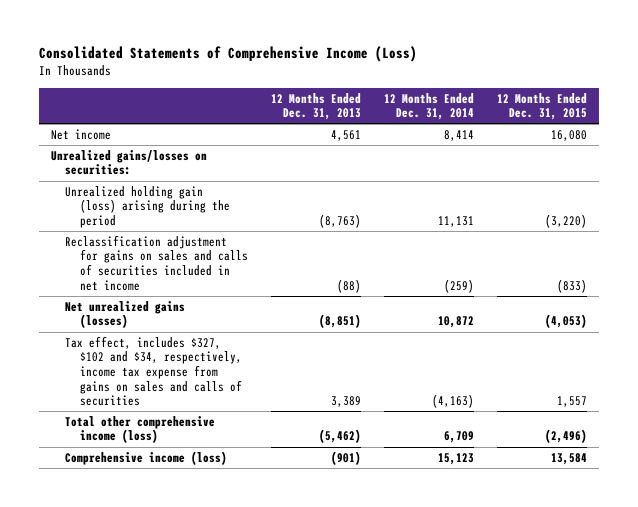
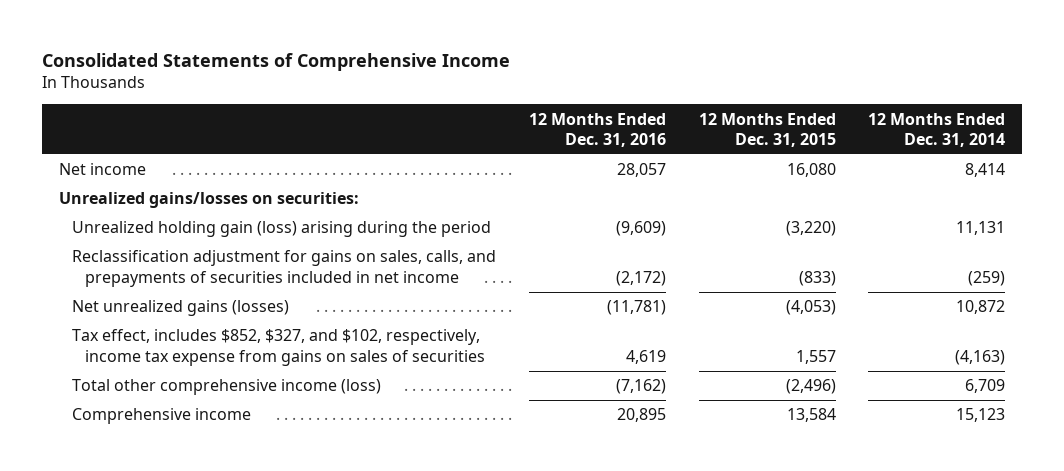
- Consolidated Statements of Comprehensive Income (Loss)
+ Consolidated Statements of Comprehensive Income
- | 12 Months Ended Dec. 31, 2013 | 12 Months Ended Dec. 31, 2014 | 12 Months Ended Dec. 31, 2015
+ | 12 Months Ended Dec. 31, 2016 | 12 Months Ended Dec. 31, 2015 | 12 Months Ended Dec. 31, 2014
- Reclassification adjustment for gains on sales and calls of securities included in net income | (88) | (259) | (833)
+ Reclassification adjustment for gains on sales, calls, and prepayments of securities included in net income | (2,172) | (833) | (259)
- Tax effect, includes $327, $102 and $34, respectively, income tax expense from gains on sales and calls of securities | 3,389 | (4,163) | 1,557
+ Tax effect, includes $852, $327, and $102, respectively, income tax expense from gains on sales of securities | 4,619 | 1,557 | (4,163)
- Comprehensive income (loss) | (901) | 15,123 | 13,584
+ Comprehensive income | 20,895 | 13,584 | 15,123

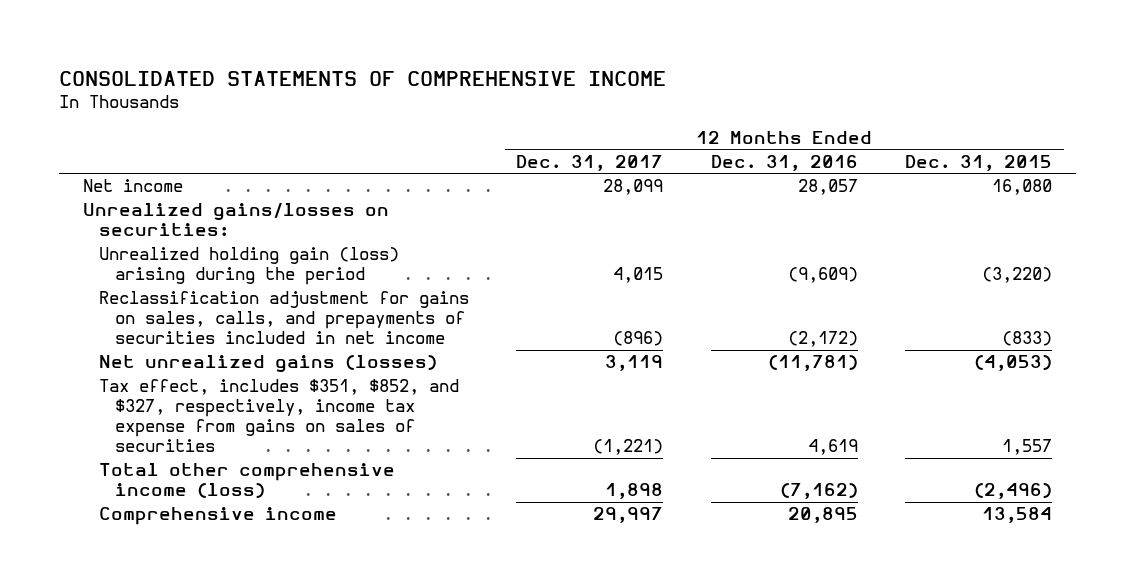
- Consolidated Statements of Comprehensive Income
+ CONSOLIDATED STATEMENTS OF COMPREHENSIVE INCOME
- | 12 Months Ended Dec. 31, 2016 | 12 Months Ended Dec. 31, 2015 | 12 Months Ended Dec. 31, 2014
+ | 12 Months Ended Dec. 31, 2017 | 12 Months Ended Dec. 31, 2016 | 12 Months Ended Dec. 31, 2015
- Tax effect, includes $852, $327, and $102, respectively, income tax expense from gains on sales of securities | 4,619 | 1,557 | (4,163)
+ Tax effect, includes $351, $852, and $327, respectively, income tax expense from gains on sales of securities | (1,221) | 4,619 | 1,557

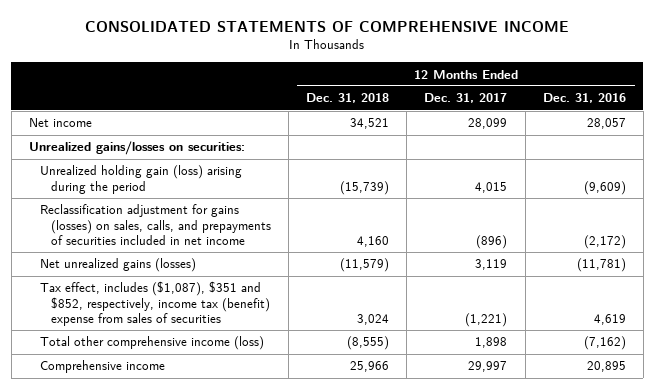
- | 12 Months Ended Dec. 31, 2017 | 12 Months Ended Dec. 31, 2016 | 12 Months Ended Dec. 31, 2015
+ | 12 Months Ended Dec. 31, 2018 | 12 Months Ended Dec. 31, 2017 | 12 Months Ended Dec. 31, 2016
- Reclassification adjustment for gains on sales, calls, and prepayments of securities included in net income | (896) | (2,172) | (833)
+ Reclassification adjustment for gains (losses) on sales, calls, and prepayments of securities included in net income | 4,160 | (896) | (2,172)
- Tax effect, includes $351, $852, and $327, respectively, income tax expense from gains on sales of securities | (1,221) | 4,619 | 1,557
+ Tax effect, includes ($1,087), $351 and $852, respectively, income tax (benefit) expense from sales of securities | 3,024 | (1,221) | 4,619

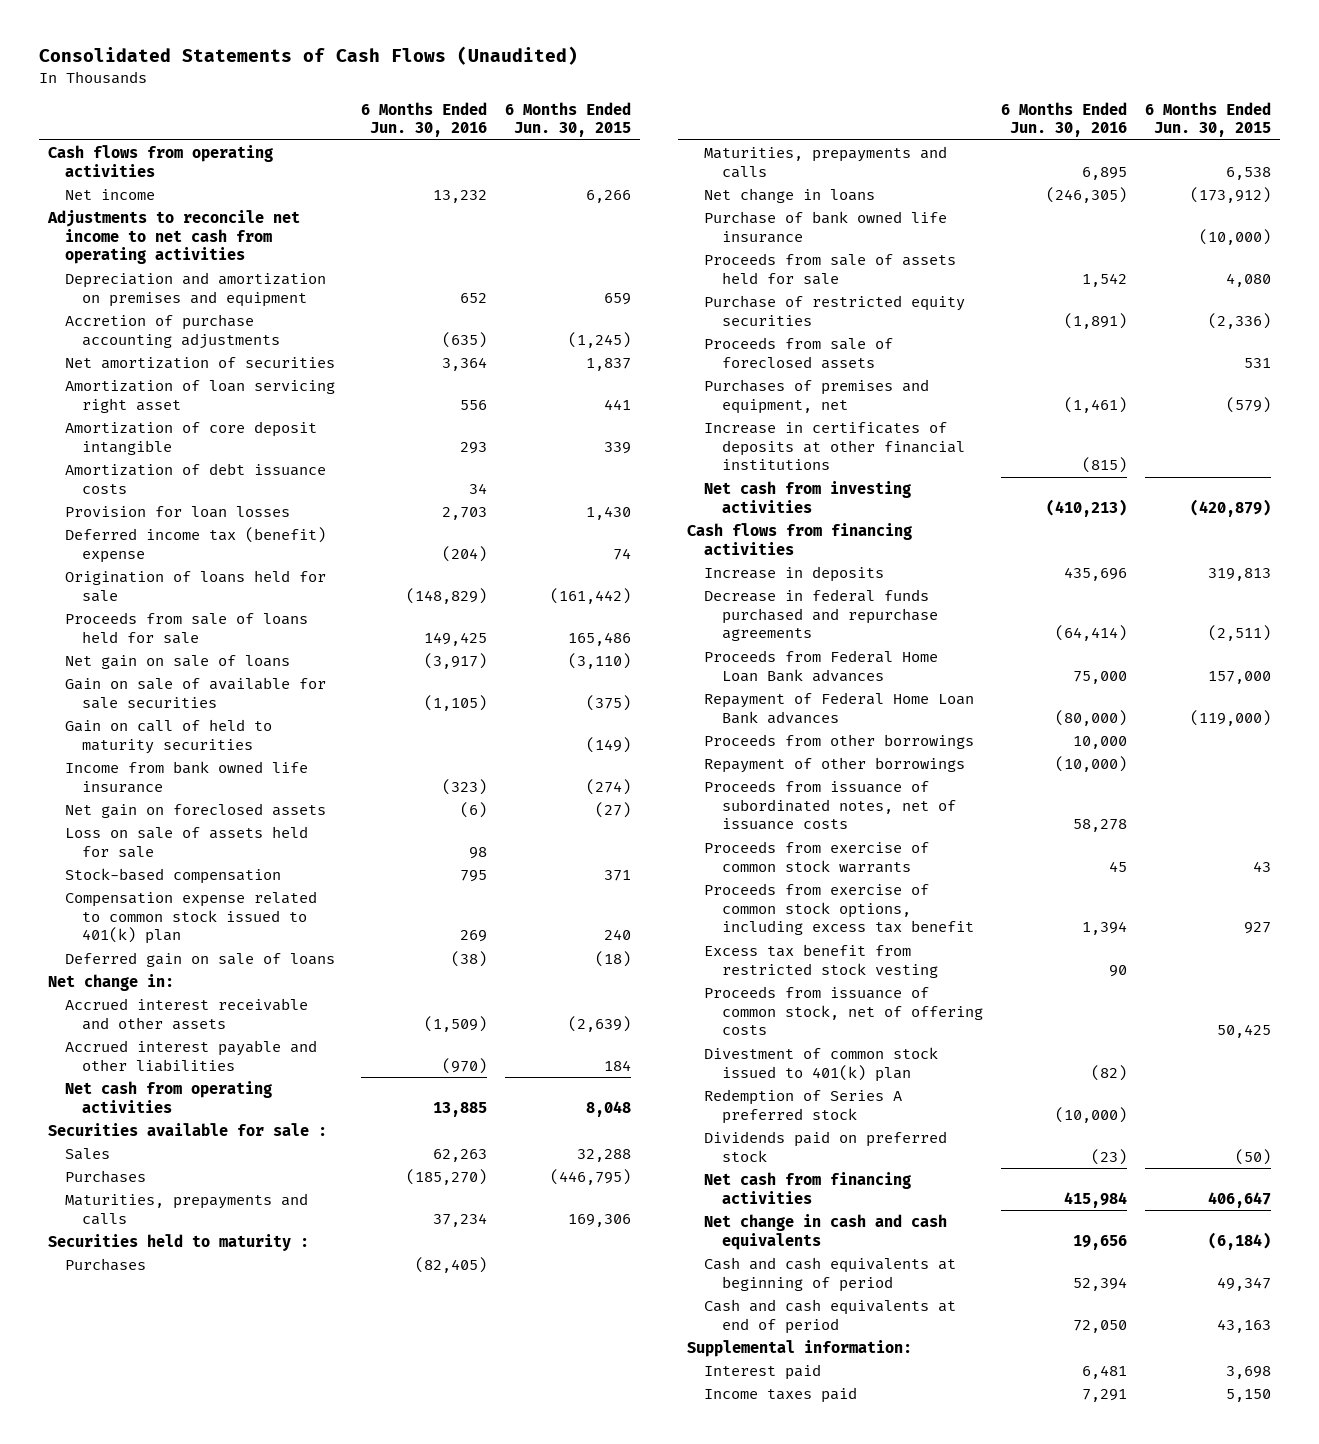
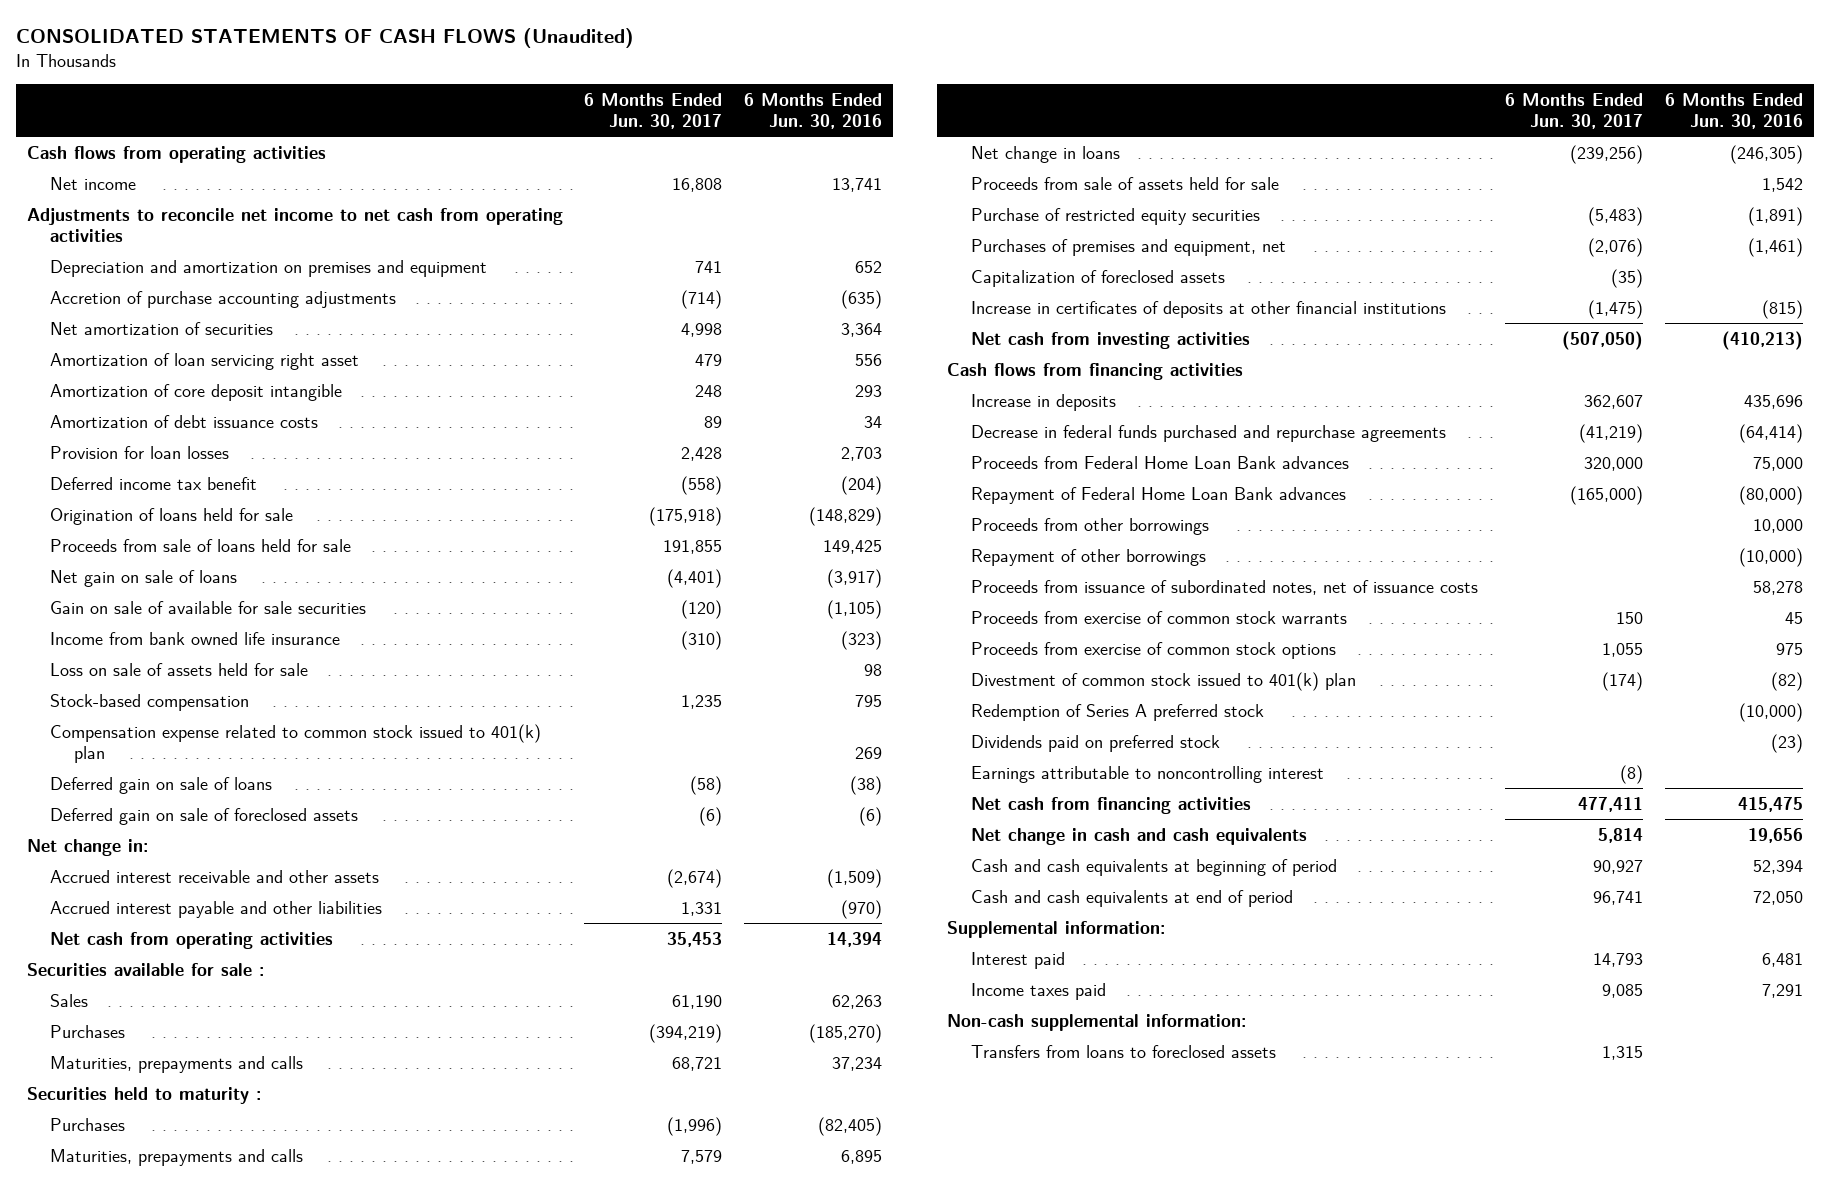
- Consolidated Statements of Cash Flows (Unaudited)
+ CONSOLIDATED STATEMENTS OF CASH FLOWS (Unaudited)
- | 6 Months Ended Jun. 30, 2016 | 6 Months Ended Jun. 30, 2015
+ | 6 Months Ended Jun. 30, 2017 | 6 Months Ended Jun. 30, 2016
- Net income | 13,232 | 6,266
+ Net income | 16,808 | 13,741
- Deferred income tax (benefit) expense | (204) | 74
+ Deferred income tax benefit | (558) | (204)
- Gain on call of held to maturity securities | | (149)
- Net gain on foreclosed assets | (6) | (27)
+ Deferred gain on sale of foreclosed assets | (6) | (6)
- Net cash from operating activities | 13,885 | 8,048
+ Net cash from operating activities | 35,453 | 14,394
- Purchase of bank owned life insurance | | (10,000)
- Proceeds from sale of foreclosed assets | | 531
+ Capitalization of foreclosed assets | (35) |
- Proceeds from exercise of common stock options, including excess tax benefit | 1,394 | 927
- Excess tax benefit from restricted stock vesting | 90 |
- Proceeds from issuance of common stock, net of offering costs | | 50,425
+ Proceeds from exercise of common stock options | 1,055 | 975
- Net cash from financing activities | 415,984 | 406,647
+ Earnings attributable to noncontrolling interest | (8) |
+ Net cash from financing activities | 477,411 | 415,475
+ Non-cash supplemental information:
+ Transfers from loans to foreclosed assets | 1,315 |

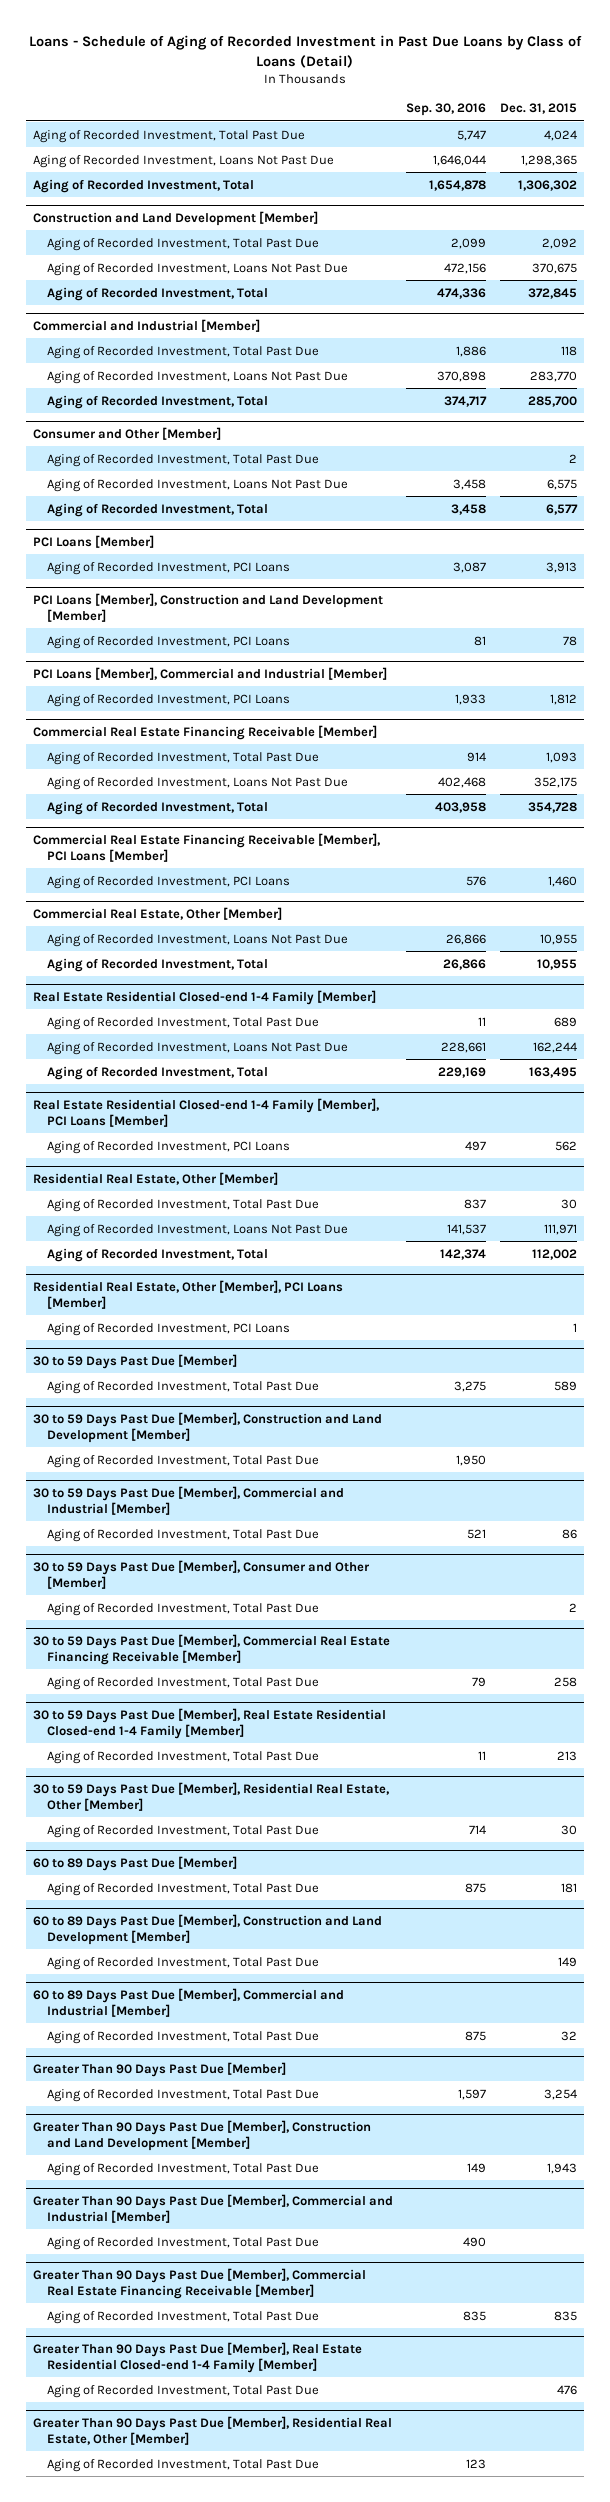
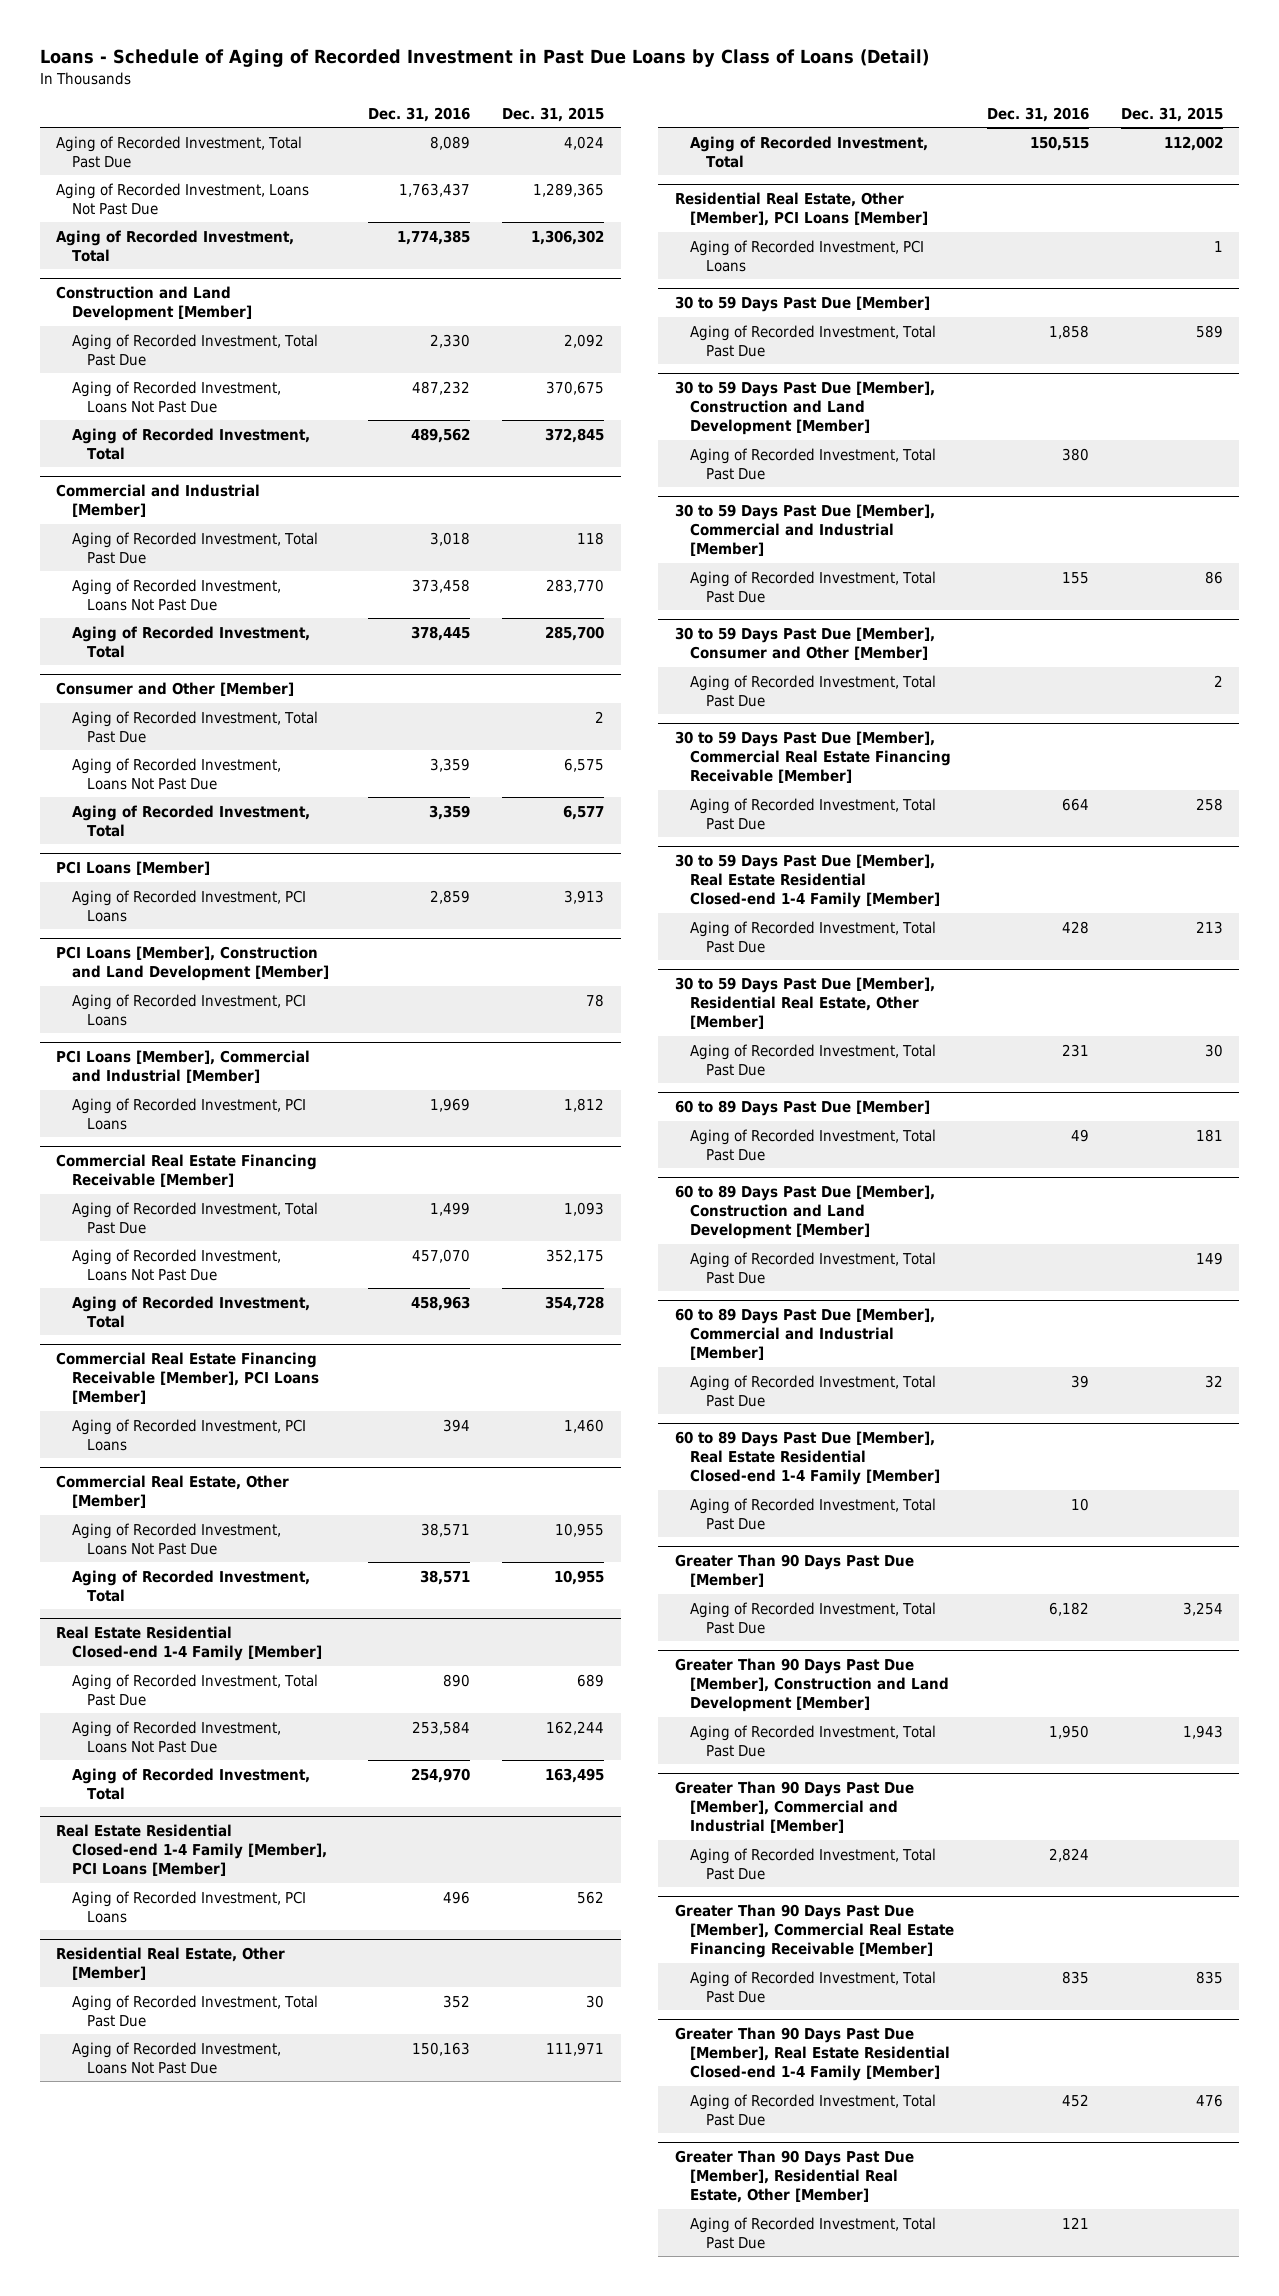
- | Sep. 30, 2016 | Dec. 31, 2015
+ | Dec. 31, 2016 | Dec. 31, 2015
- Aging of Recorded Investment, Loans Not Past Due | 1,646,044 | 1,298,365
+ Aging of Recorded Investment, Loans Not Past Due | 1,763,437 | 1,289,365
+ 60 to 89 Days Past Due [Member], Real Estate Residential Closed-end 1-4 Family [Member]
+ Aging of Recorded Investment, Total Past Due | 10 |

